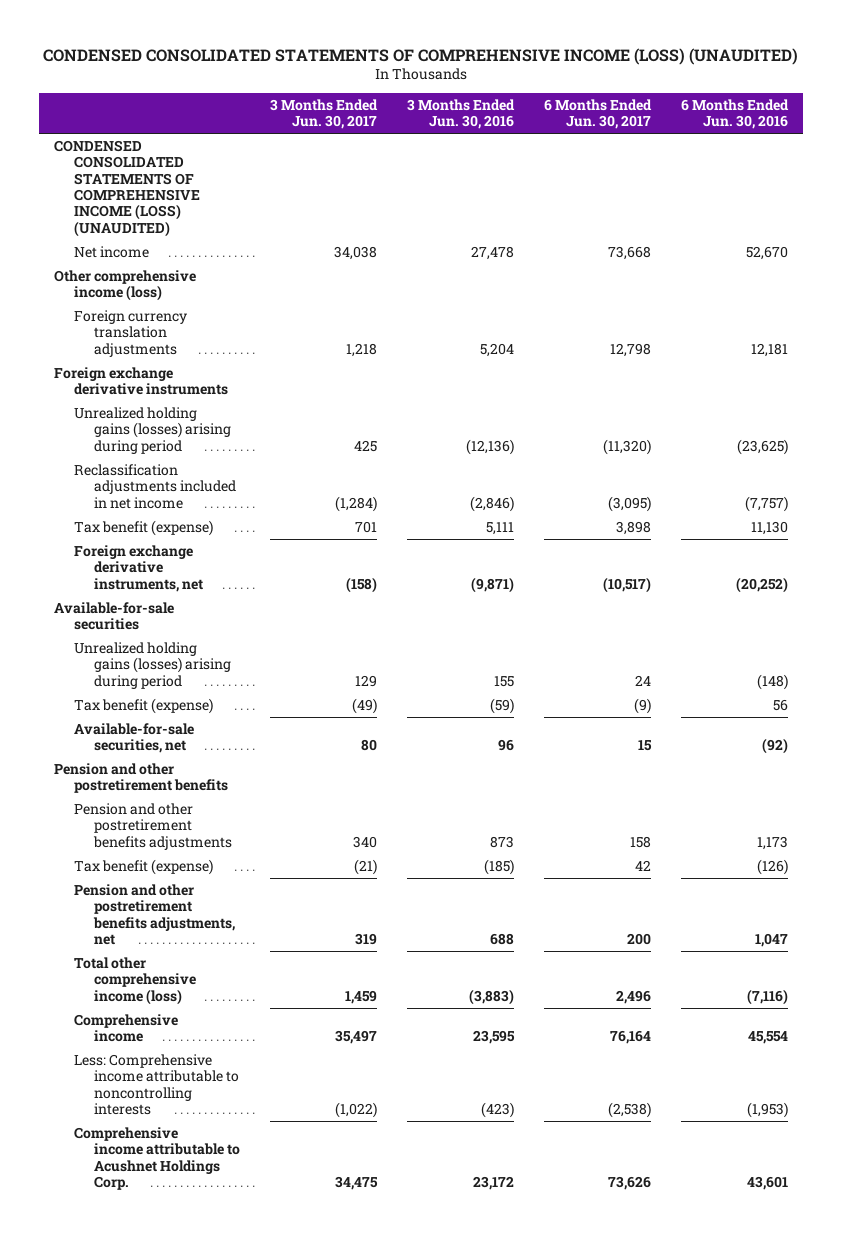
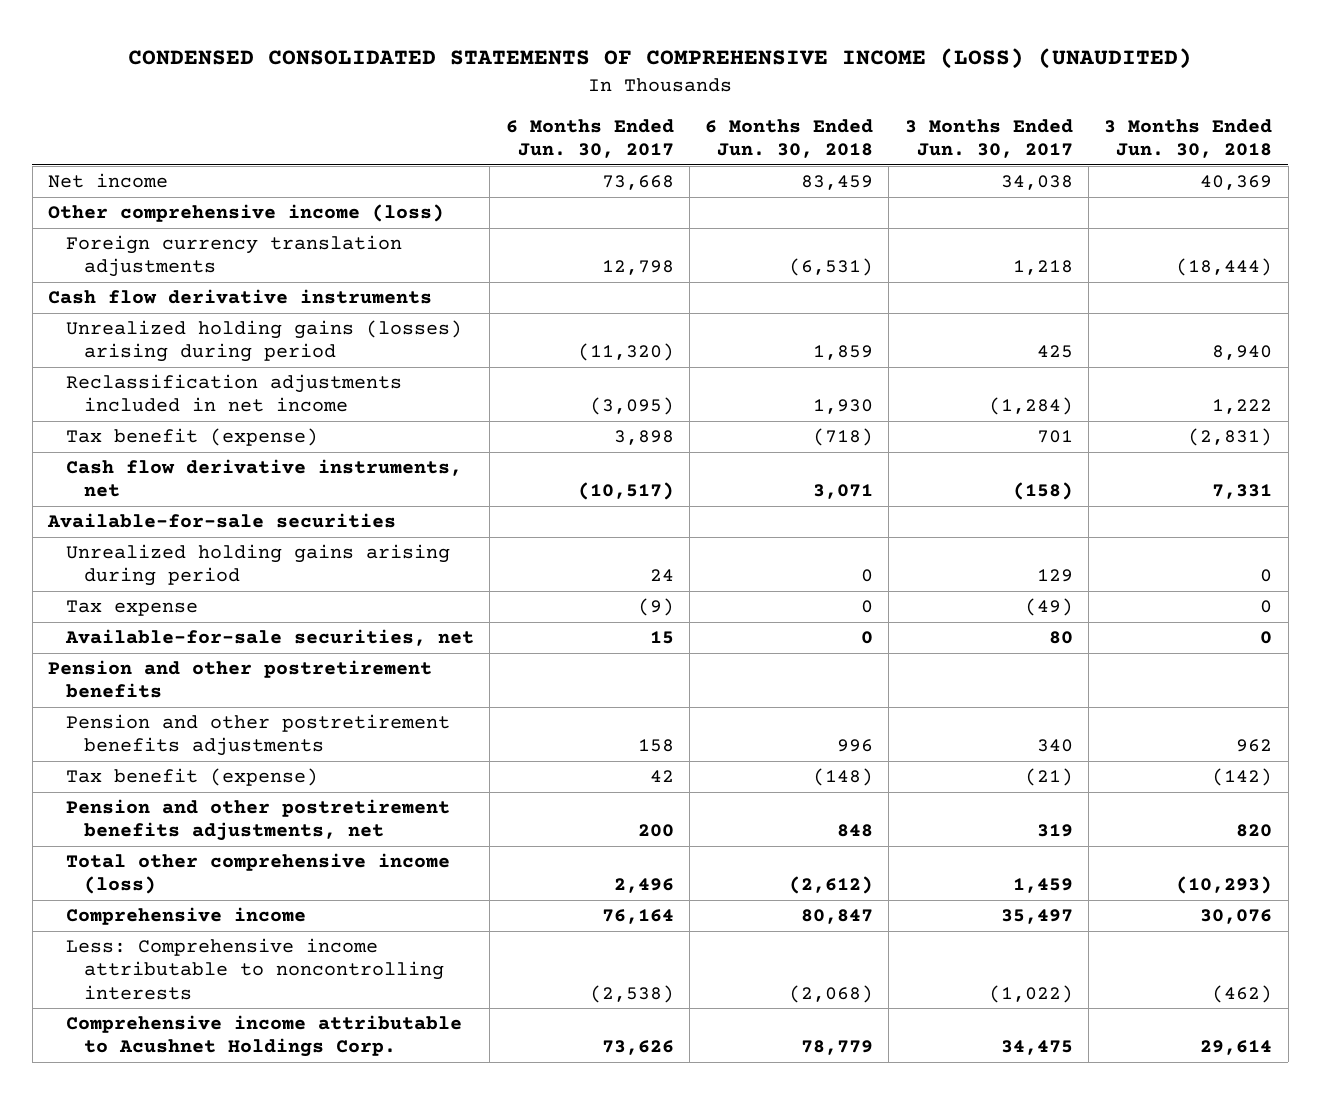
- | 3 Months Ended Jun. 30, 2017 | 3 Months Ended Jun. 30, 2016 | 6 Months Ended Jun. 30, 2017 | 6 Months Ended Jun. 30, 2016
+ | 6 Months Ended Jun. 30, 2017 | 6 Months Ended Jun. 30, 2018 | 3 Months Ended Jun. 30, 2017 | 3 Months Ended Jun. 30, 2018
- CONDENSED CONSOLIDATED STATEMENTS OF COMPREHENSIVE INCOME (LOSS) (UNAUDITED)
- Foreign exchange derivative instruments
+ Cash flow derivative instruments
- Foreign exchange derivative instruments, net | (158) | (9,871) | (10,517) | (20,252)
+ Cash flow derivative instruments, net | (10,517) | 3,071 | (158) | 7,331
- Unrealized holding gains (losses) arising during period | 129 | 155 | 24 | (148)
- Tax benefit (expense) | (49) | (59) | (9) | 56
+ Unrealized holding gains arising during period | 24 | 0 | 129 | 0
+ Tax expense | (9) | 0 | (49) | 0

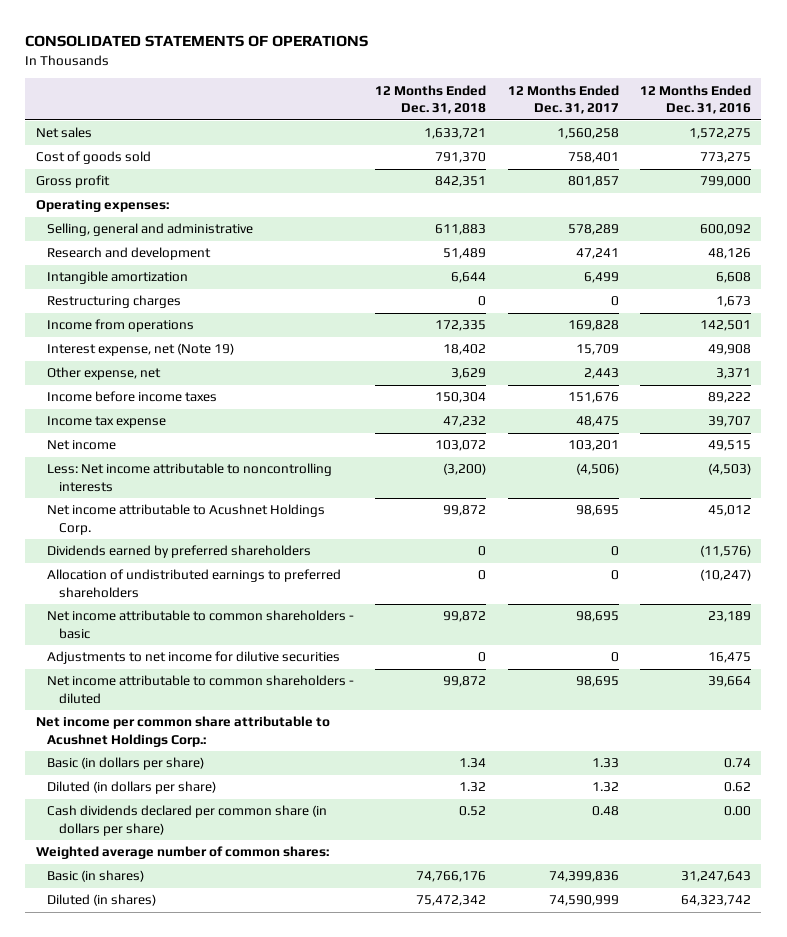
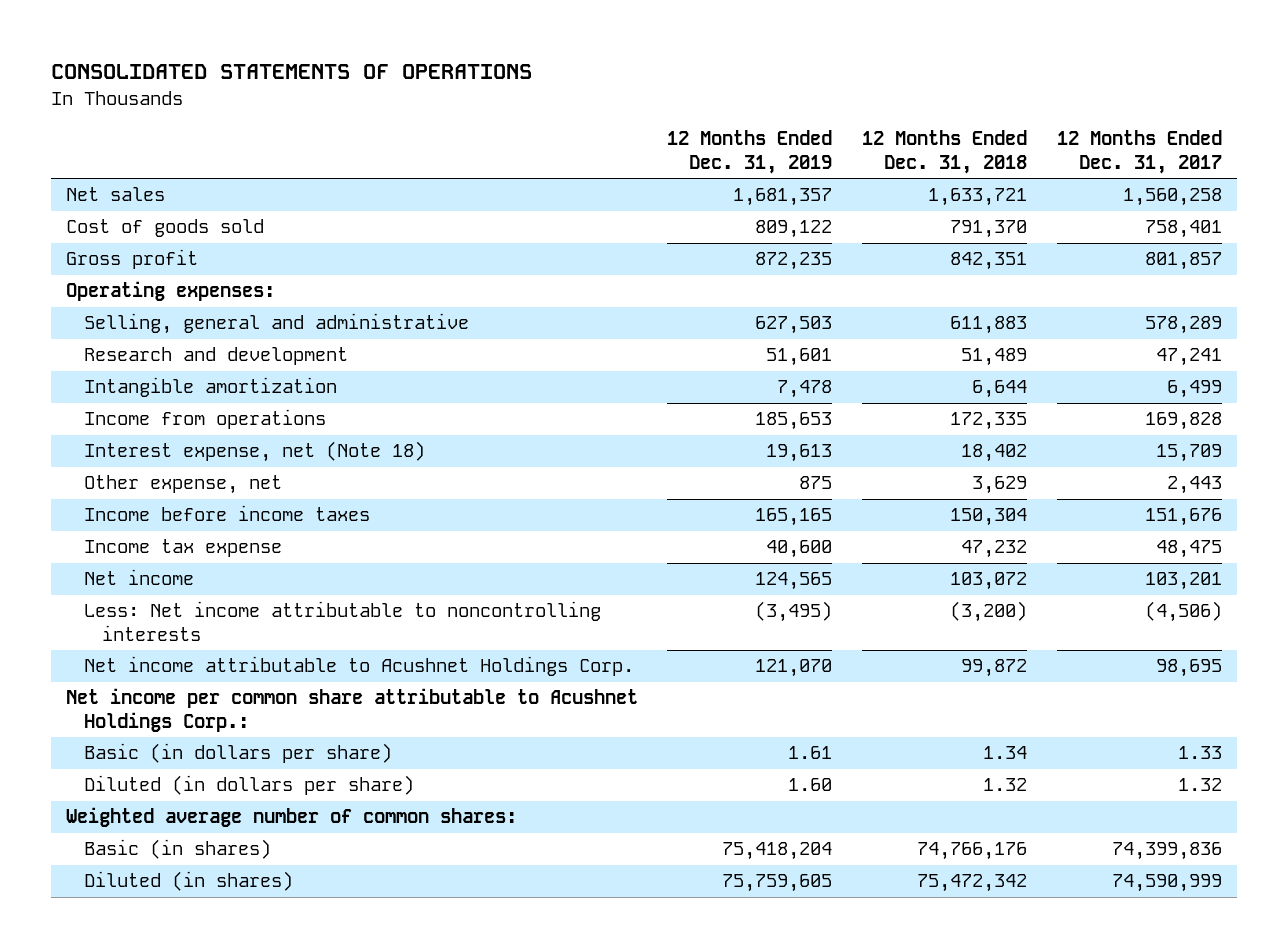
- | 12 Months Ended Dec. 31, 2018 | 12 Months Ended Dec. 31, 2017 | 12 Months Ended Dec. 31, 2016
+ | 12 Months Ended Dec. 31, 2019 | 12 Months Ended Dec. 31, 2018 | 12 Months Ended Dec. 31, 2017
- Restructuring charges | 0 | 0 | 1,673
- Interest expense, net (Note 19) | 18,402 | 15,709 | 49,908
+ Interest expense, net (Note 18) | 19,613 | 18,402 | 15,709
- Dividends earned by preferred shareholders | 0 | 0 | (11,576)
- Allocation of undistributed earnings to preferred shareholders | 0 | 0 | (10,247)
- Net income attributable to common shareholders - basic | 99,872 | 98,695 | 23,189
- Adjustments to net income for dilutive securities | 0 | 0 | 16,475
- Net income attributable to common shareholders - diluted | 99,872 | 98,695 | 39,664
- Cash dividends declared per common share (in dollars per share) | 0.52 | 0.48 | 0.00

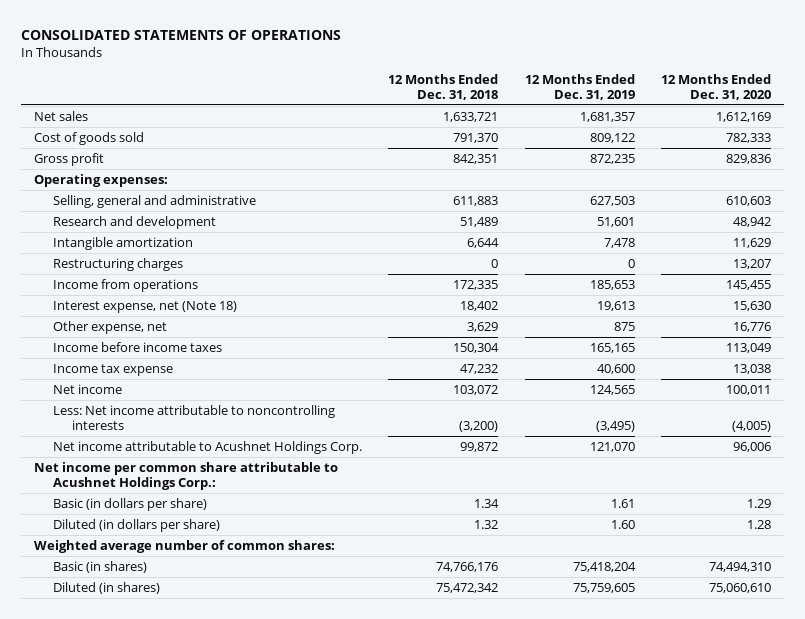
- | 12 Months Ended Dec. 31, 2019 | 12 Months Ended Dec. 31, 2018 | 12 Months Ended Dec. 31, 2017
+ | 12 Months Ended Dec. 31, 2018 | 12 Months Ended Dec. 31, 2019 | 12 Months Ended Dec. 31, 2020
+ Restructuring charges | 0 | 0 | 13,207

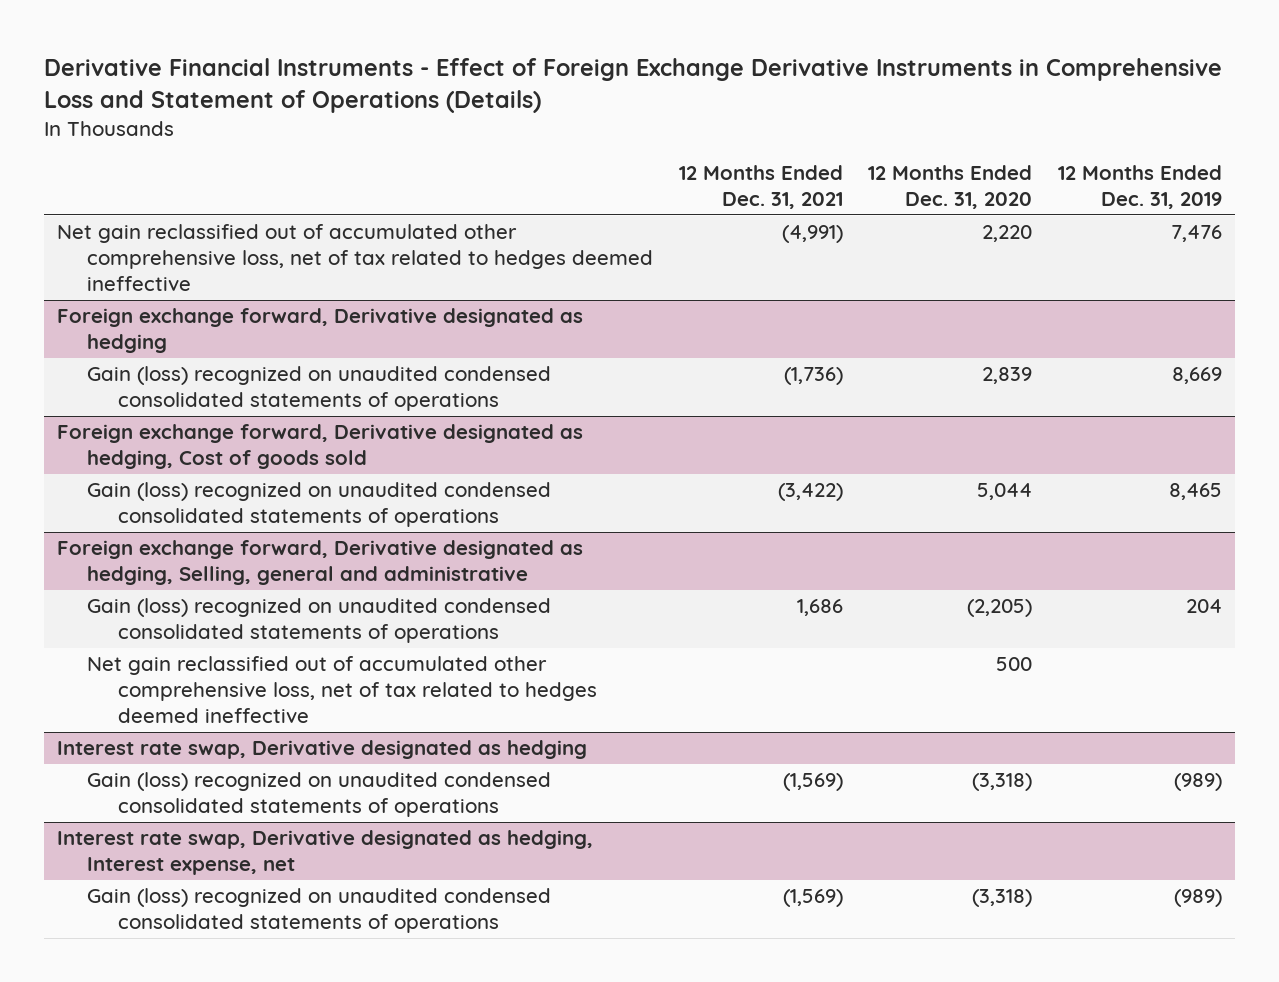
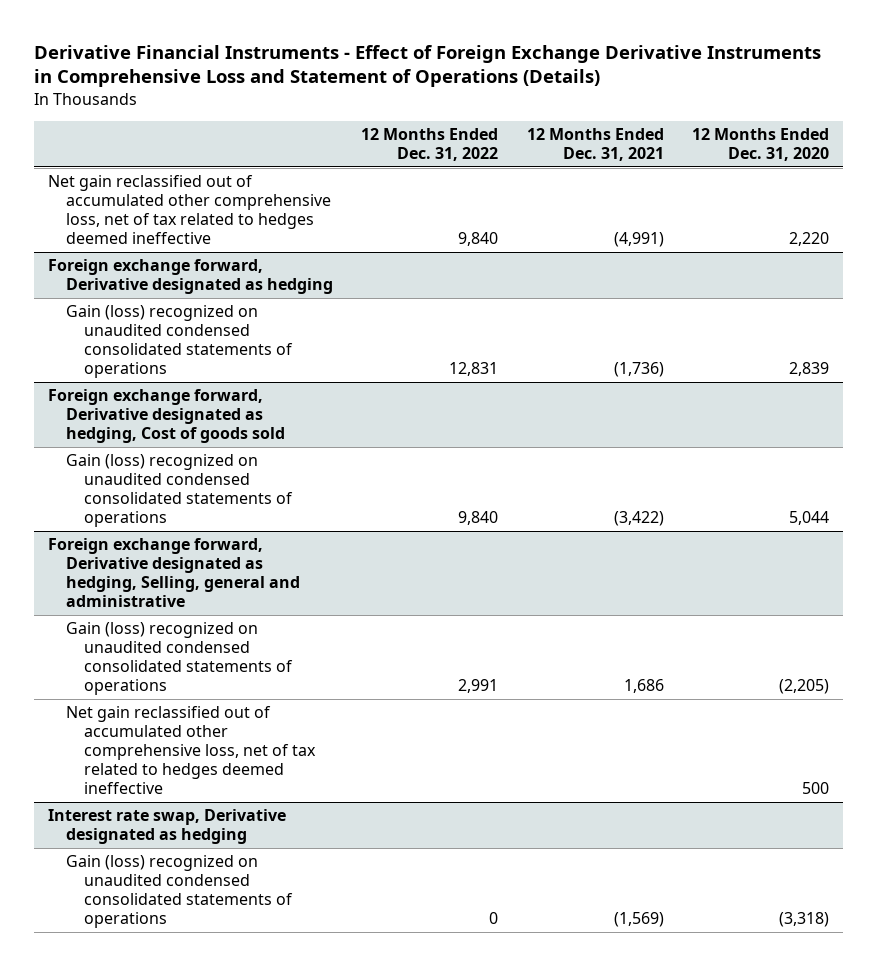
- | 12 Months Ended Dec. 31, 2021 | 12 Months Ended Dec. 31, 2020 | 12 Months Ended Dec. 31, 2019
+ | 12 Months Ended Dec. 31, 2022 | 12 Months Ended Dec. 31, 2021 | 12 Months Ended Dec. 31, 2020
- Interest rate swap, Derivative designated as hedging, Interest expense, net
- Gain (loss) recognized on unaudited condensed consolidated statements of operations | (1,569) | (3,318) | (989)

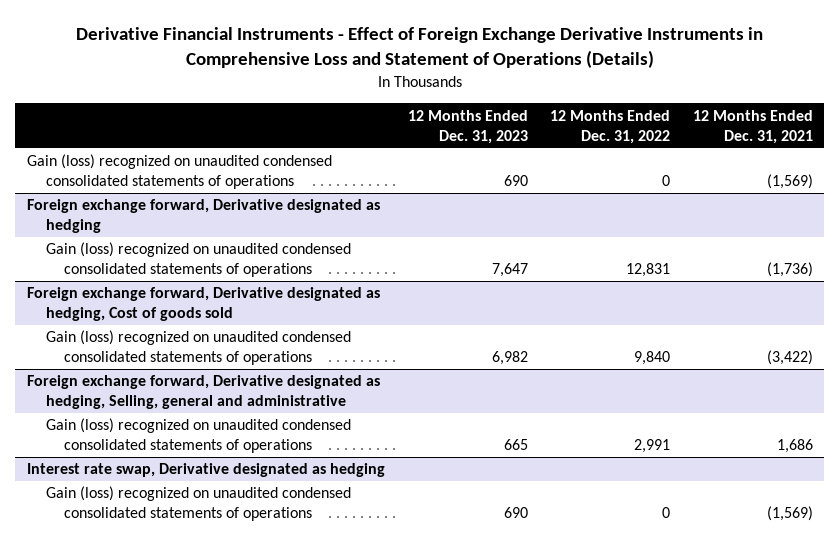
- | 12 Months Ended Dec. 31, 2022 | 12 Months Ended Dec. 31, 2021 | 12 Months Ended Dec. 31, 2020
+ | 12 Months Ended Dec. 31, 2023 | 12 Months Ended Dec. 31, 2022 | 12 Months Ended Dec. 31, 2021
- Net gain reclassified out of accumulated other comprehensive loss, net of tax related to hedges deemed ineffective | 9,840 | (4,991) | 2,220
+ Gain (loss) recognized on unaudited condensed consolidated statements of operations | 690 | 0 | (1,569)
@ Foreign exchange forward, Derivative designated as hedging, Selling, general and administrative
- Net gain reclassified out of accumulated other comprehensive loss, net of tax related to hedges deemed ineffective | | | 500

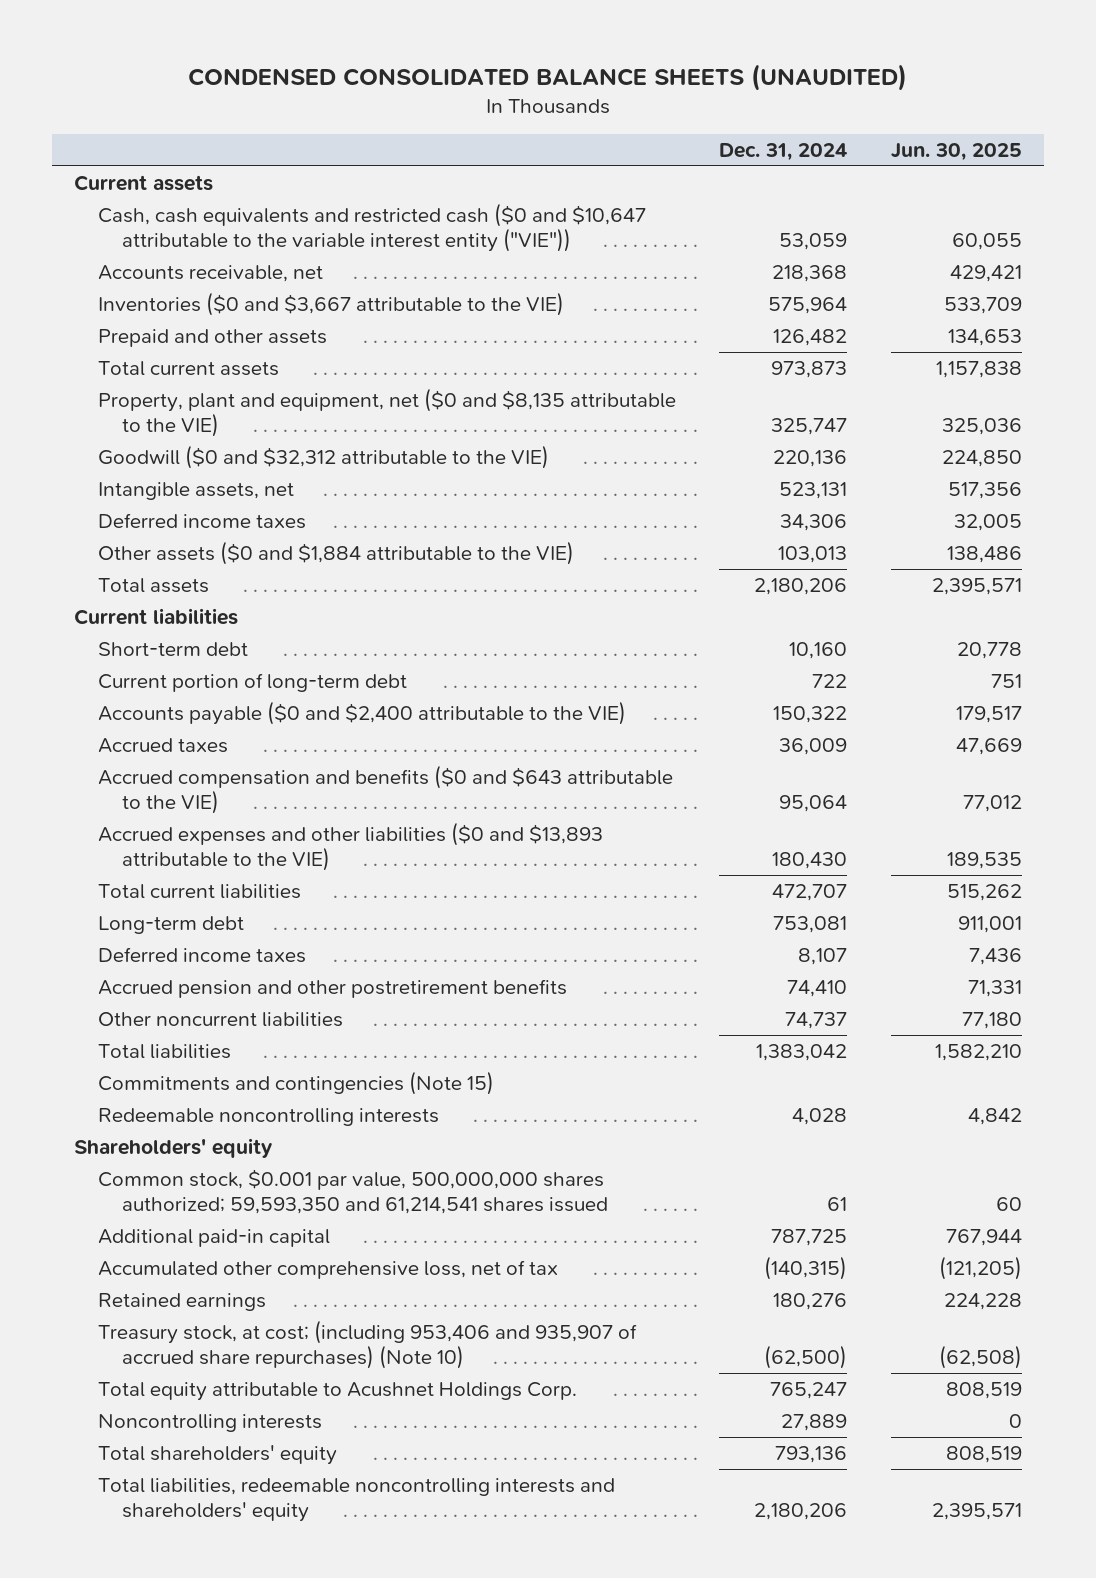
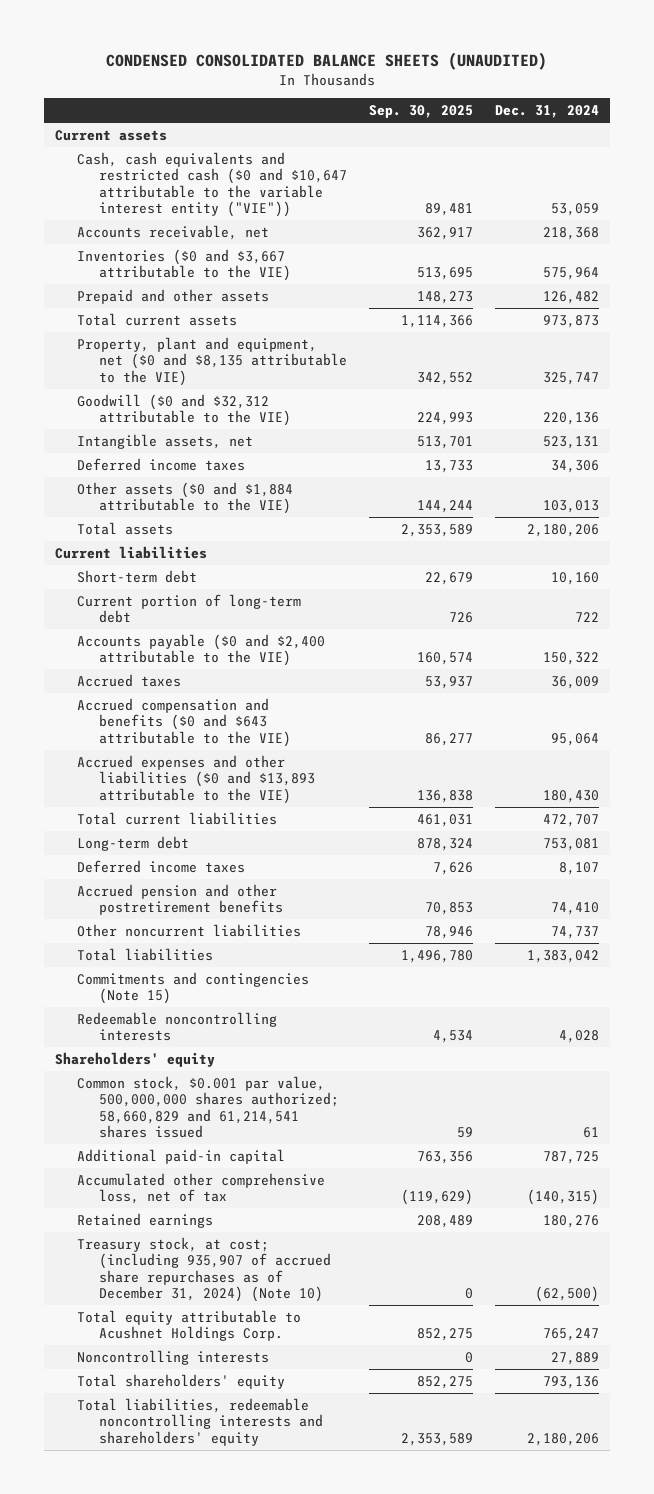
- | Dec. 31, 2024 | Jun. 30, 2025
+ | Sep. 30, 2025 | Dec. 31, 2024
- Common stock, $0.001 par value, 500,000,000 shares authorized; 59,593,350 and 61,214,541 shares issued | 61 | 60
+ Common stock, $0.001 par value, 500,000,000 shares authorized; 58,660,829 and 61,214,541 shares issued | 59 | 61
- Treasury stock, at cost; (including 953,406 and 935,907 of accrued share repurchases) (Note 10) | (62,500) | (62,508)
+ Treasury stock, at cost; (including 935,907 of accrued share repurchases as of December 31, 2024) (Note 10) | 0 | (62,500)

